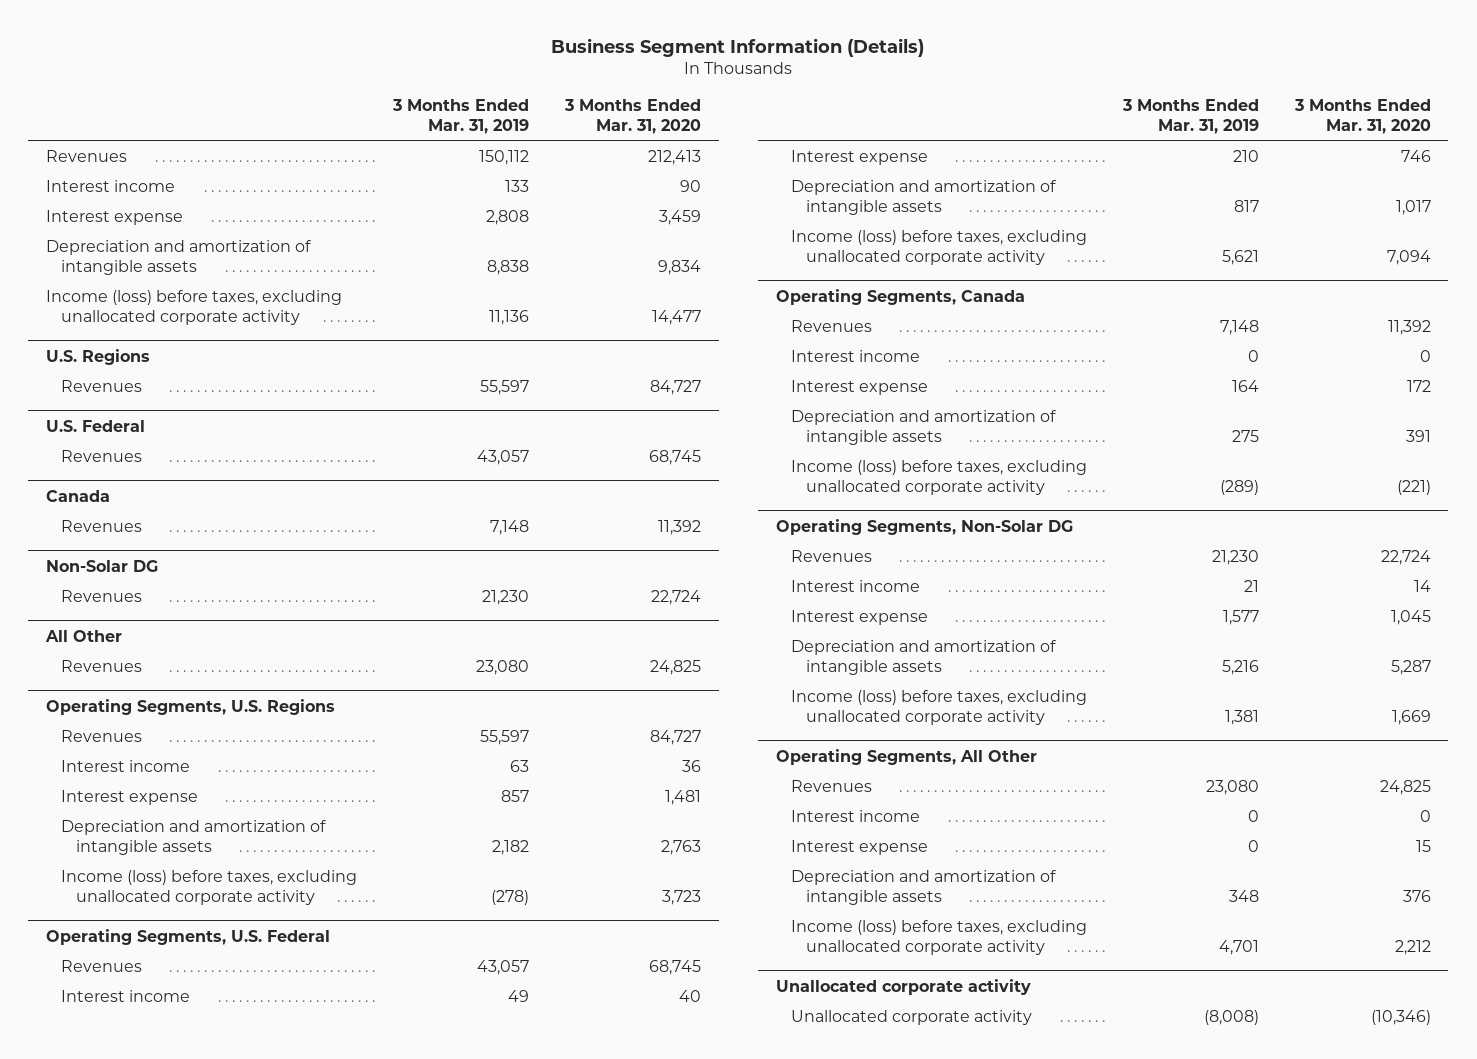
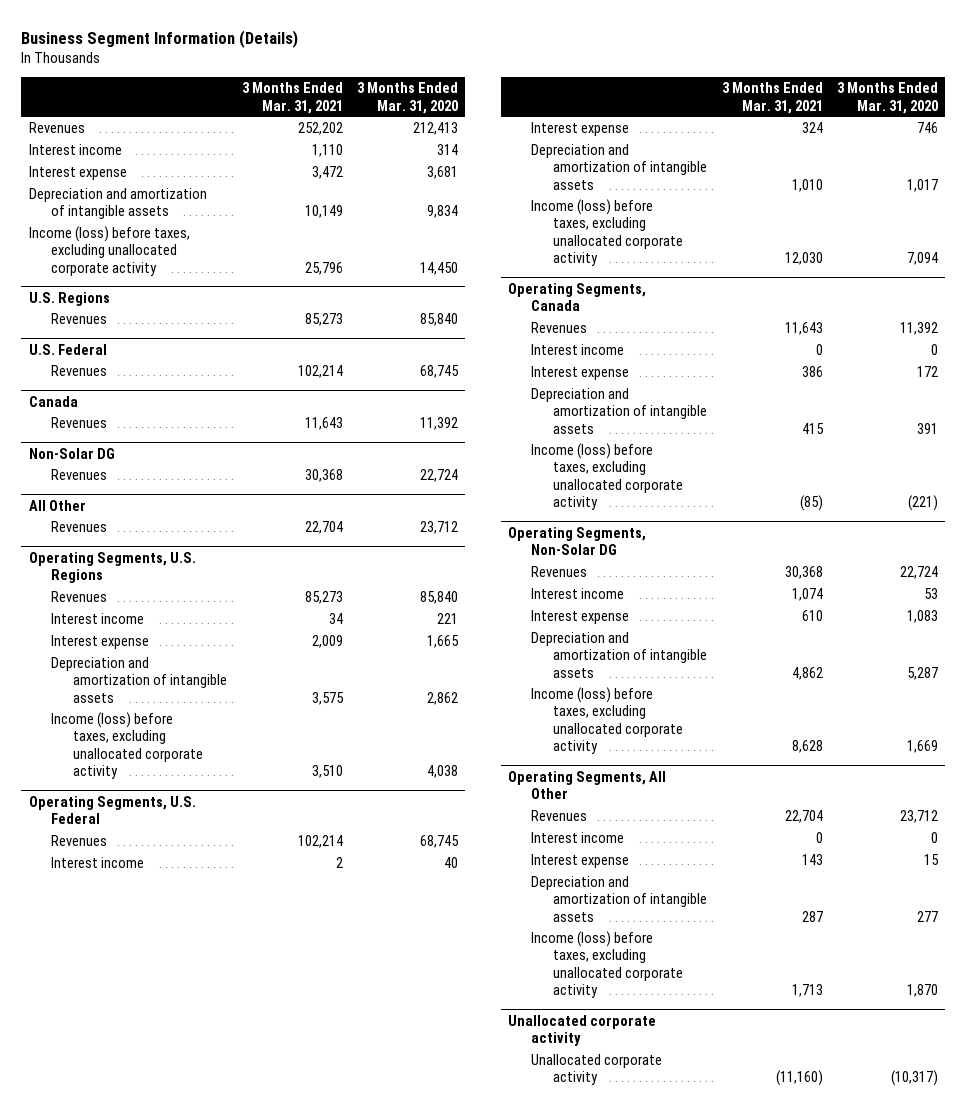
- | 3 Months Ended Mar. 31, 2019 | 3 Months Ended Mar. 31, 2020
+ | 3 Months Ended Mar. 31, 2021 | 3 Months Ended Mar. 31, 2020
- Interest income | 133 | 90
- Interest expense | 2,808 | 3,459
+ Interest income | 1,110 | 314
+ Interest expense | 3,472 | 3,681
- Income (loss) before taxes, excluding unallocated corporate activity | 11,136 | 14,477
+ Income (loss) before taxes, excluding unallocated corporate activity | 25,796 | 14,450
@ U.S. Regions
- Revenues | 55,597 | 84,727
+ Revenues | 85,273 | 85,840
@ All Other
- Revenues | 23,080 | 24,825
+ Revenues | 22,704 | 23,712
@ Operating Segments, U.S. Regions
- Revenues | 55,597 | 84,727
- Interest income | 63 | 36
- Interest expense | 857 | 1,481
- Depreciation and amortization of intangible assets | 2,182 | 2,763
- Income (loss) before taxes, excluding unallocated corporate activity | (278) | 3,723
+ Revenues | 85,273 | 85,840
+ Interest income | 34 | 221
+ Interest expense | 2,009 | 1,665
+ Depreciation and amortization of intangible assets | 3,575 | 2,862
+ Income (loss) before taxes, excluding unallocated corporate activity | 3,510 | 4,038
@ Operating Segments, Non-Solar DG
- Interest income | 21 | 14
- Interest expense | 1,577 | 1,045
+ Interest income | 1,074 | 53
+ Interest expense | 610 | 1,083
@ Operating Segments, All Other
- Revenues | 23,080 | 24,825
+ Revenues | 22,704 | 23,712
- Depreciation and amortization of intangible assets | 348 | 376
- Income (loss) before taxes, excluding unallocated corporate activity | 4,701 | 2,212
+ Depreciation and amortization of intangible assets | 287 | 277
+ Income (loss) before taxes, excluding unallocated corporate activity | 1,713 | 1,870
@ Unallocated corporate activity
- Unallocated corporate activity | (8,008) | (10,346)
+ Unallocated corporate activity | (11,160) | (10,317)

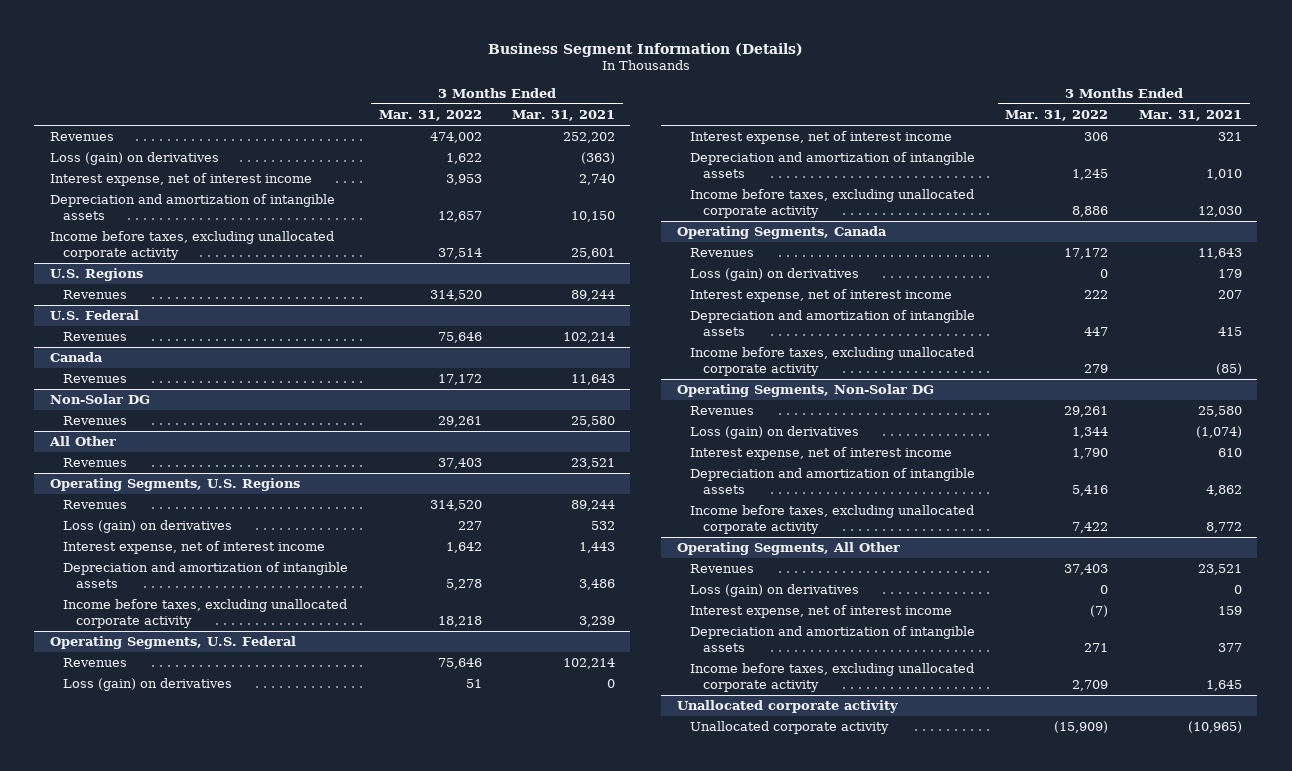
- | 3 Months Ended Mar. 31, 2021 | 3 Months Ended Mar. 31, 2020
+ | 3 Months Ended Mar. 31, 2022 | 3 Months Ended Mar. 31, 2021
- Interest income | 1,110 | 314
- Interest expense | 3,472 | 3,681
- Depreciation and amortization of intangible assets | 10,149 | 9,834
- Income (loss) before taxes, excluding unallocated corporate activity | 25,796 | 14,450
+ Loss (gain) on derivatives | 1,622 | (363)
+ Interest expense, net of interest income | 3,953 | 2,740
+ Depreciation and amortization of intangible assets | 12,657 | 10,150
+ Income before taxes, excluding unallocated corporate activity | 37,514 | 25,601
@ U.S. Regions
- Revenues | 85,273 | 85,840
+ Revenues | 314,520 | 89,244
@ Non-Solar DG
- Revenues | 30,368 | 22,724
+ Revenues | 29,261 | 25,580
@ All Other
- Revenues | 22,704 | 23,712
+ Revenues | 37,403 | 23,521
@ Operating Segments, U.S. Regions
- Revenues | 85,273 | 85,840
- Interest income | 34 | 221
- Interest expense | 2,009 | 1,665
- Depreciation and amortization of intangible assets | 3,575 | 2,862
- Income (loss) before taxes, excluding unallocated corporate activity | 3,510 | 4,038
+ Revenues | 314,520 | 89,244
+ Loss (gain) on derivatives | 227 | 532
+ Interest expense, net of interest income | 1,642 | 1,443
+ Depreciation and amortization of intangible assets | 5,278 | 3,486
+ Income before taxes, excluding unallocated corporate activity | 18,218 | 3,239
@ Operating Segments, U.S. Federal
- Interest income | 2 | 40
- Interest expense | 324 | 746
+ Loss (gain) on derivatives | 51 | 0
+ Interest expense, net of interest income | 306 | 321
- Income (loss) before taxes, excluding unallocated corporate activity | 12,030 | 7,094
+ Income before taxes, excluding unallocated corporate activity | 8,886 | 12,030
@ Operating Segments, Canada
- Interest income | 0 | 0
- Interest expense | 386 | 172
+ Loss (gain) on derivatives | 0 | 179
+ Interest expense, net of interest income | 222 | 207
- Income (loss) before taxes, excluding unallocated corporate activity | (85) | (221)
+ Income before taxes, excluding unallocated corporate activity | 279 | (85)
@ Operating Segments, Non-Solar DG
- Revenues | 30,368 | 22,724
- Interest income | 1,074 | 53
- Interest expense | 610 | 1,083
+ Revenues | 29,261 | 25,580
+ Loss (gain) on derivatives | 1,344 | (1,074)
+ Interest expense, net of interest income | 1,790 | 610
- Income (loss) before taxes, excluding unallocated corporate activity | 8,628 | 1,669
+ Income before taxes, excluding unallocated corporate activity | 7,422 | 8,772
@ Operating Segments, All Other
- Revenues | 22,704 | 23,712
- Interest income | 0 | 0
- Interest expense | 143 | 15
- Depreciation and amortization of intangible assets | 287 | 277
- Income (loss) before taxes, excluding unallocated corporate activity | 1,713 | 1,870
+ Revenues | 37,403 | 23,521
+ Loss (gain) on derivatives | 0 | 0
+ Interest expense, net of interest income | (7) | 159
+ Depreciation and amortization of intangible assets | 271 | 377
+ Income before taxes, excluding unallocated corporate activity | 2,709 | 1,645
@ Unallocated corporate activity
- Unallocated corporate activity | (11,160) | (10,317)
+ Unallocated corporate activity | (15,909) | (10,965)

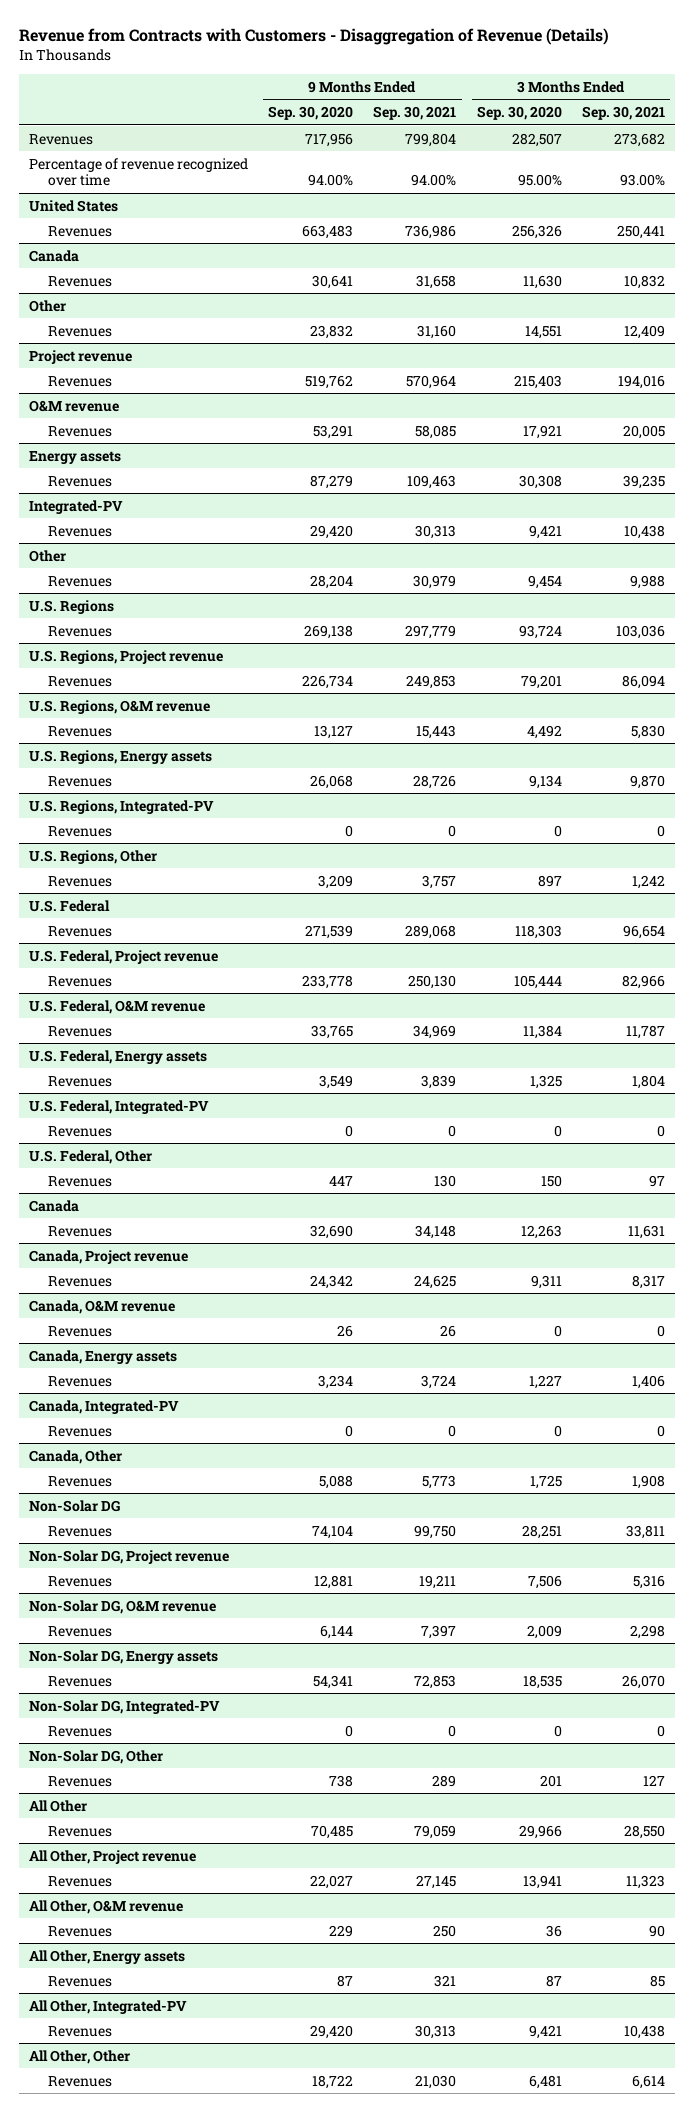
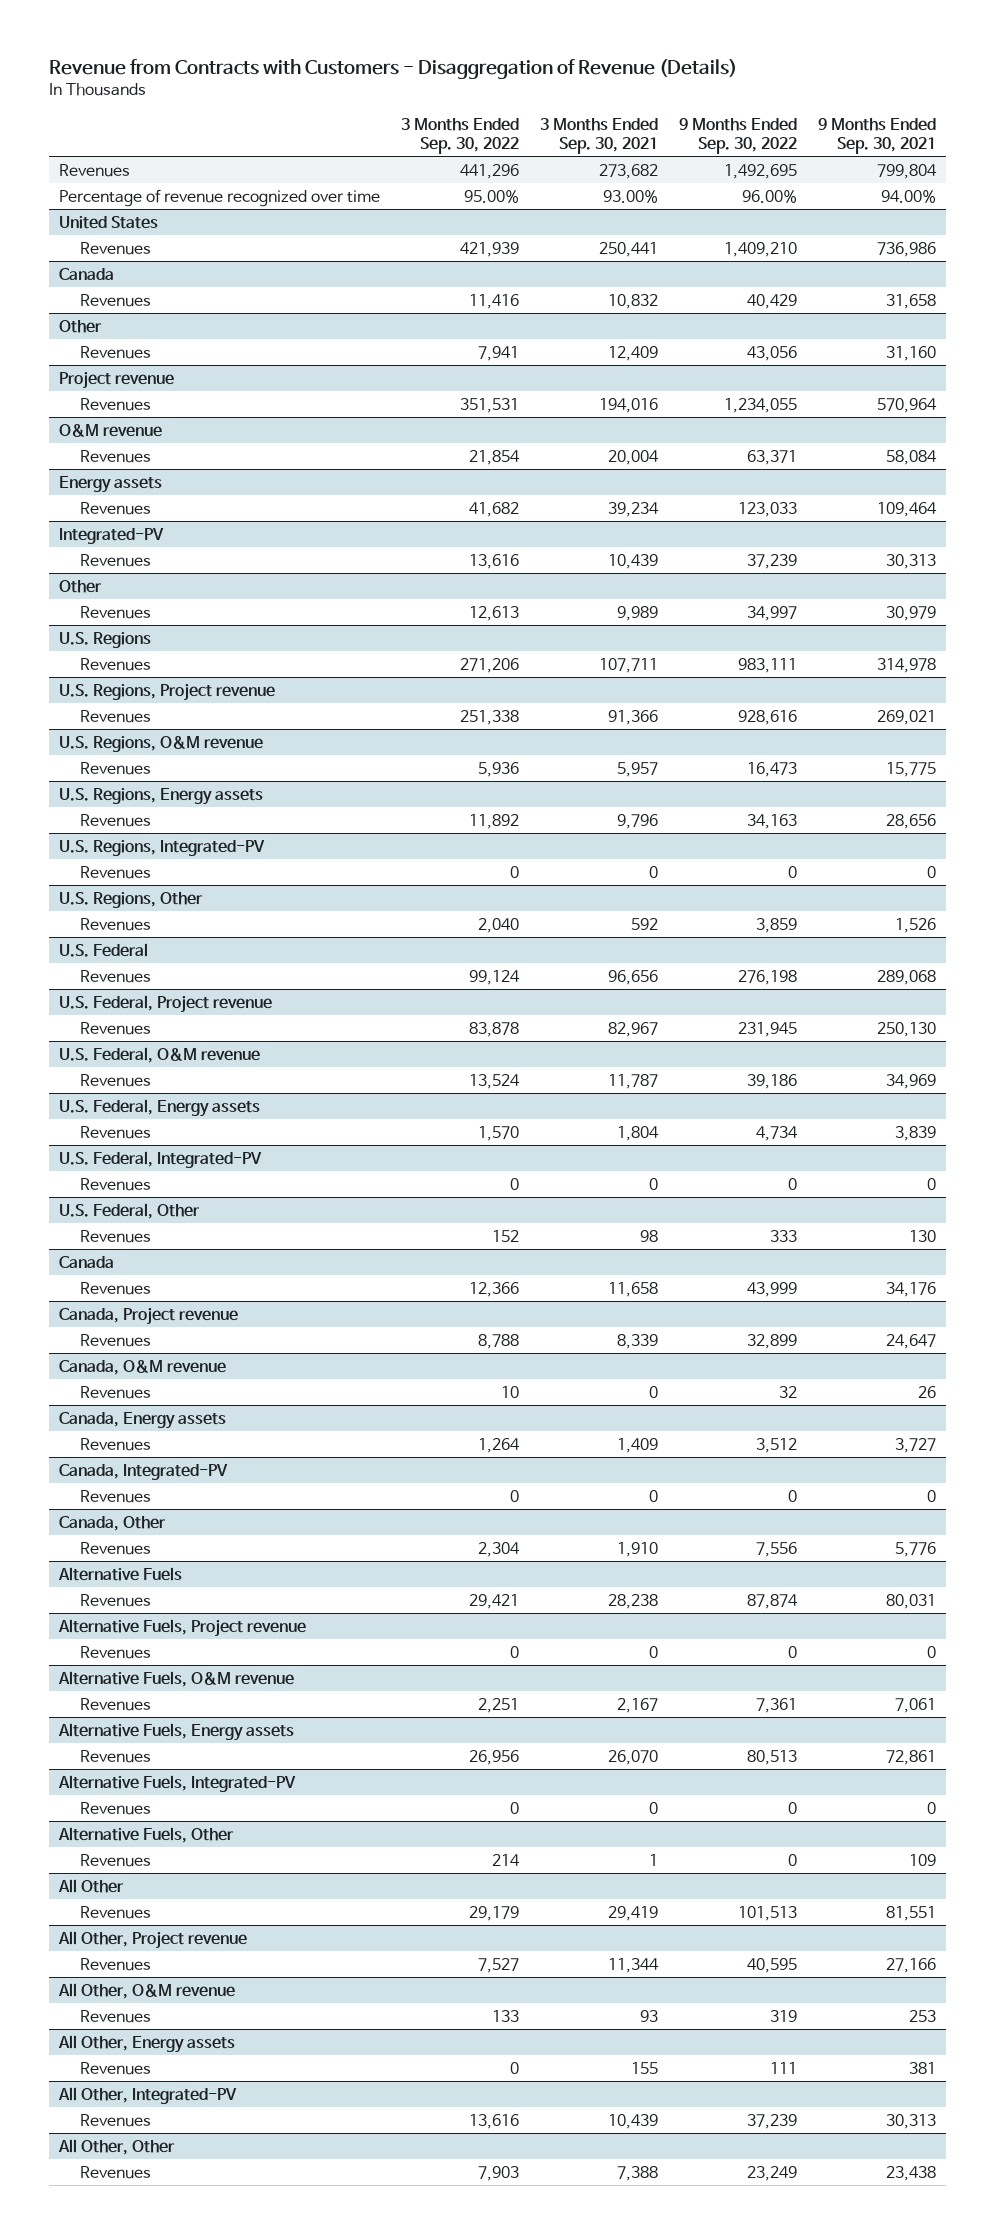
- | 9 Months Ended Sep. 30, 2020 | 9 Months Ended Sep. 30, 2021 | 3 Months Ended Sep. 30, 2020 | 3 Months Ended Sep. 30, 2021
+ | 3 Months Ended Sep. 30, 2022 | 3 Months Ended Sep. 30, 2021 | 9 Months Ended Sep. 30, 2022 | 9 Months Ended Sep. 30, 2021
@ O&M revenue
- Revenues | 53,291 | 58,085 | 17,921 | 20,005
+ Revenues | 21,854 | 20,004 | 63,371 | 58,084
@ Energy assets
- Revenues | 87,279 | 109,463 | 30,308 | 39,235
+ Revenues | 41,682 | 39,234 | 123,033 | 109,464
@ Integrated-PV
- Revenues | 29,420 | 30,313 | 9,421 | 10,438
+ Revenues | 13,616 | 10,439 | 37,239 | 30,313
@ Other
- Revenues | 28,204 | 30,979 | 9,454 | 9,988
+ Revenues | 12,613 | 9,989 | 34,997 | 30,979
@ U.S. Regions
- Revenues | 269,138 | 297,779 | 93,724 | 103,036
+ Revenues | 271,206 | 107,711 | 983,111 | 314,978
@ U.S. Regions, Project revenue
- Revenues | 226,734 | 249,853 | 79,201 | 86,094
+ Revenues | 251,338 | 91,366 | 928,616 | 269,021
@ U.S. Regions, O&M revenue
- Revenues | 13,127 | 15,443 | 4,492 | 5,830
+ Revenues | 5,936 | 5,957 | 16,473 | 15,775
@ U.S. Regions, Energy assets
- Revenues | 26,068 | 28,726 | 9,134 | 9,870
+ Revenues | 11,892 | 9,796 | 34,163 | 28,656
@ U.S. Regions, Other
- Revenues | 3,209 | 3,757 | 897 | 1,242
+ Revenues | 2,040 | 592 | 3,859 | 1,526
@ U.S. Federal
- Revenues | 271,539 | 289,068 | 118,303 | 96,654
+ Revenues | 99,124 | 96,656 | 276,198 | 289,068
@ U.S. Federal, Project revenue
- Revenues | 233,778 | 250,130 | 105,444 | 82,966
+ Revenues | 83,878 | 82,967 | 231,945 | 250,130
@ U.S. Federal, Other
- Revenues | 447 | 130 | 150 | 97
+ Revenues | 152 | 98 | 333 | 130
@ Canada
- Revenues | 32,690 | 34,148 | 12,263 | 11,631
+ Revenues | 12,366 | 11,658 | 43,999 | 34,176
@ Canada, Project revenue
- Revenues | 24,342 | 24,625 | 9,311 | 8,317
+ Revenues | 8,788 | 8,339 | 32,899 | 24,647
@ Canada, Energy assets
- Revenues | 3,234 | 3,724 | 1,227 | 1,406
+ Revenues | 1,264 | 1,409 | 3,512 | 3,727
@ Canada, Other
- Revenues | 5,088 | 5,773 | 1,725 | 1,908
- Non-Solar DG
- Revenues | 74,104 | 99,750 | 28,251 | 33,811
- Non-Solar DG, Project revenue
- Revenues | 12,881 | 19,211 | 7,506 | 5,316
- Non-Solar DG, O&M revenue
- Revenues | 6,144 | 7,397 | 2,009 | 2,298
- Non-Solar DG, Energy assets
- Revenues | 54,341 | 72,853 | 18,535 | 26,070
- Non-Solar DG, Integrated-PV
@ Canada, Other
+ Revenues | 2,304 | 1,910 | 7,556 | 5,776
+ Alternative Fuels
+ Revenues | 29,421 | 28,238 | 87,874 | 80,031
+ Alternative Fuels, Project revenue
- Non-Solar DG, Other
- Revenues | 738 | 289 | 201 | 127
+ Alternative Fuels, O&M revenue
+ Revenues | 2,251 | 2,167 | 7,361 | 7,061
+ Alternative Fuels, Energy assets
+ Revenues | 26,956 | 26,070 | 80,513 | 72,861
+ Alternative Fuels, Integrated-PV
+ Revenues | 0 | 0 | 0 | 0
+ Alternative Fuels, Other
+ Revenues | 214 | 1 | 0 | 109
@ All Other
- Revenues | 70,485 | 79,059 | 29,966 | 28,550
+ Revenues | 29,179 | 29,419 | 101,513 | 81,551
@ All Other, Project revenue
- Revenues | 22,027 | 27,145 | 13,941 | 11,323
+ Revenues | 7,527 | 11,344 | 40,595 | 27,166
@ All Other, O&M revenue
- Revenues | 229 | 250 | 36 | 90
+ Revenues | 133 | 93 | 319 | 253
@ All Other, Energy assets
- Revenues | 87 | 321 | 87 | 85
+ Revenues | 0 | 155 | 111 | 381
@ All Other, Integrated-PV
- Revenues | 29,420 | 30,313 | 9,421 | 10,438
+ Revenues | 13,616 | 10,439 | 37,239 | 30,313
@ All Other, Other
- Revenues | 18,722 | 21,030 | 6,481 | 6,614
+ Revenues | 7,903 | 7,388 | 23,249 | 23,438

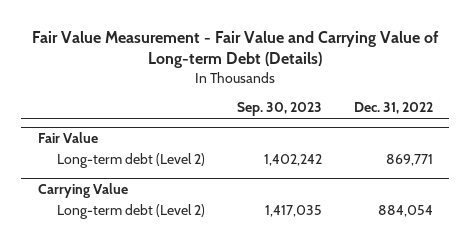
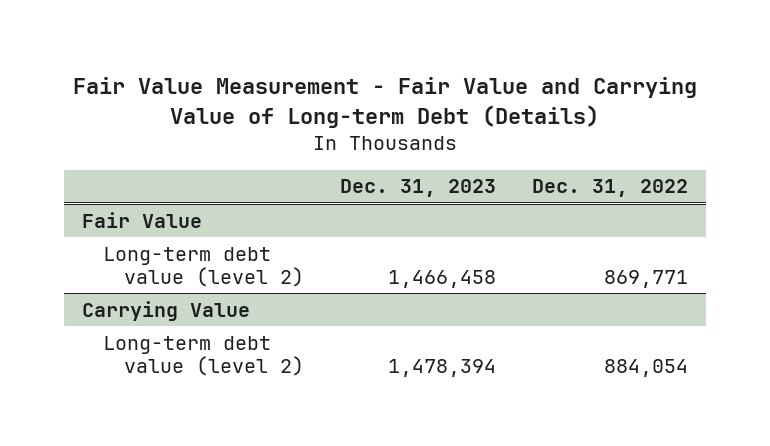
- | Sep. 30, 2023 | Dec. 31, 2022
+ | Dec. 31, 2023 | Dec. 31, 2022
@ Fair Value
- Long-term debt (Level 2) | 1,402,242 | 869,771
+ Long-term debt value (level 2) | 1,466,458 | 869,771
@ Carrying Value
- Long-term debt (Level 2) | 1,417,035 | 884,054
+ Long-term debt value (level 2) | 1,478,394 | 884,054

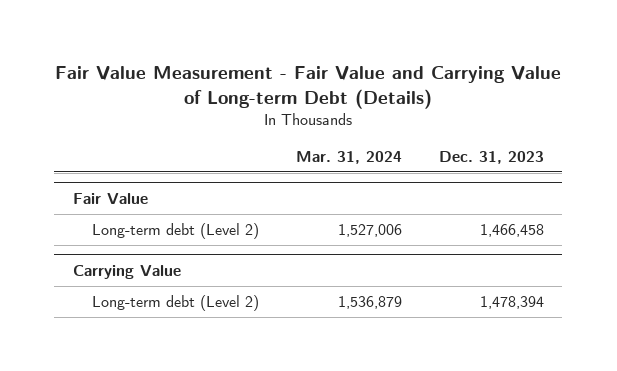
- | Dec. 31, 2023 | Dec. 31, 2022
+ | Mar. 31, 2024 | Dec. 31, 2023
@ Fair Value
- Long-term debt value (level 2) | 1,466,458 | 869,771
+ Long-term debt (Level 2) | 1,527,006 | 1,466,458
@ Carrying Value
- Long-term debt value (level 2) | 1,478,394 | 884,054
+ Long-term debt (Level 2) | 1,536,879 | 1,478,394

